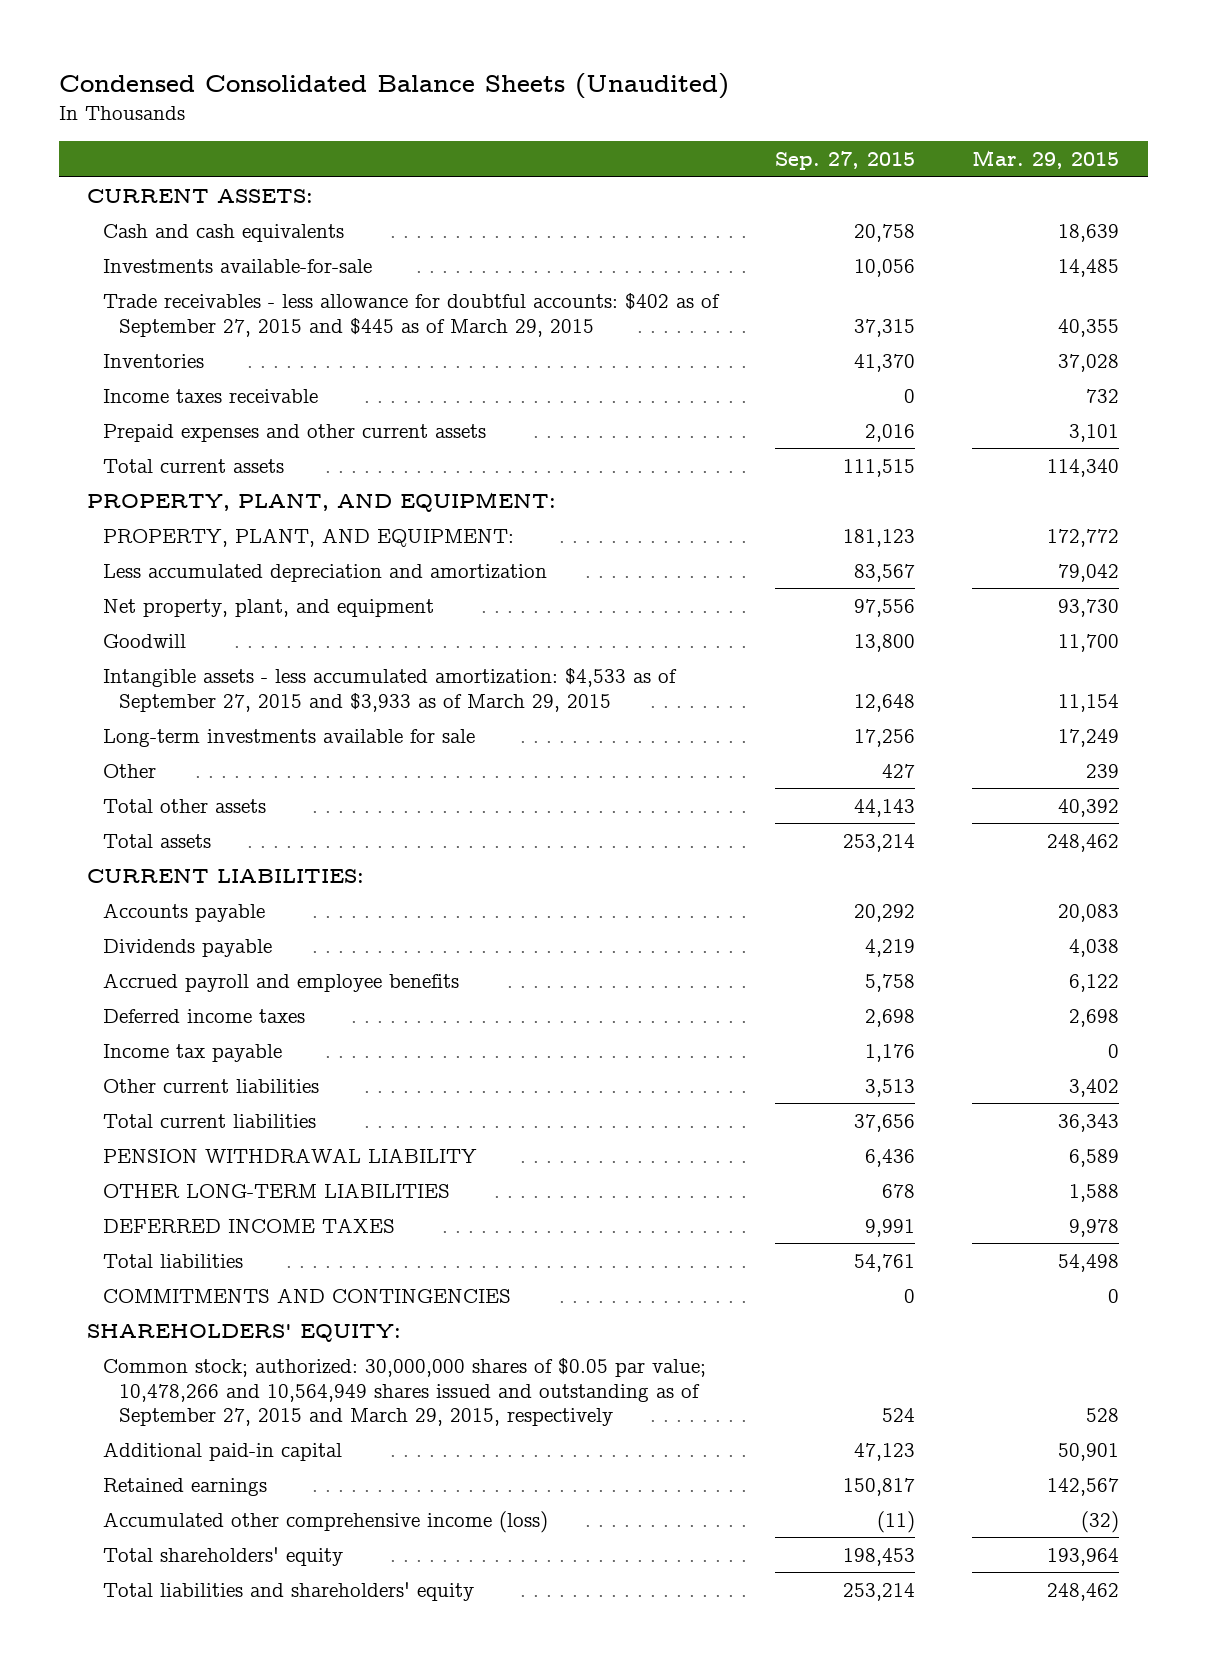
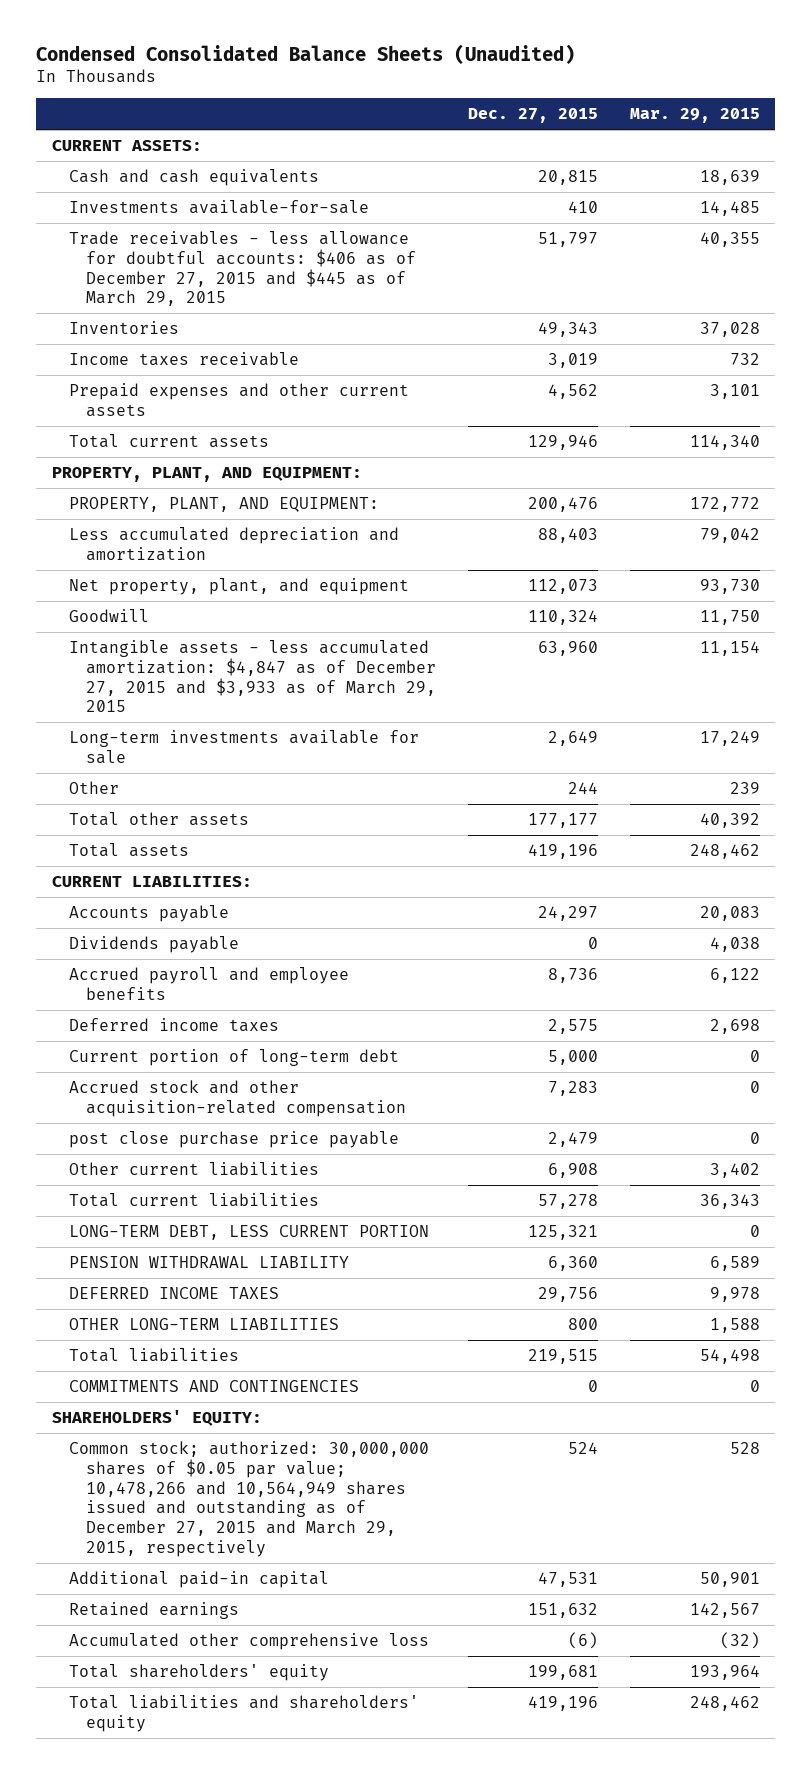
- | Sep. 27, 2015 | Mar. 29, 2015
+ | Dec. 27, 2015 | Mar. 29, 2015
- Trade receivables - less allowance for doubtful accounts: $402 as of September 27, 2015 and $445 as of March 29, 2015 | 37,315 | 40,355
+ Trade receivables - less allowance for doubtful accounts: $406 as of December 27, 2015 and $445 as of March 29, 2015 | 51,797 | 40,355
- Goodwill | 13,800 | 11,700
- Intangible assets - less accumulated amortization: $4,533 as of September 27, 2015 and $3,933 as of March 29, 2015 | 12,648 | 11,154
+ Goodwill | 110,324 | 11,750
+ Intangible assets - less accumulated amortization: $4,847 as of December 27, 2015 and $3,933 as of March 29, 2015 | 63,960 | 11,154
- Income tax payable | 1,176 | 0
+ Current portion of long-term debt | 5,000 | 0
+ Accrued stock and other acquisition-related compensation | 7,283 | 0
+ post close purchase price payable | 2,479 | 0
+ LONG-TERM DEBT, LESS CURRENT PORTION | 125,321 | 0
moved down: OTHER LONG-TERM LIABILITIES | 800 | 1,588
- Common stock; authorized: 30,000,000 shares of $0.05 par value; 10,478,266 and 10,564,949 shares issued and outstanding as of September 27, 2015 and March 29, 2015, respectively | 524 | 528
+ Common stock; authorized: 30,000,000 shares of $0.05 par value; 10,478,266 and 10,564,949 shares issued and outstanding as of December 27, 2015 and March 29, 2015, respectively | 524 | 528
- Accumulated other comprehensive income (loss) | (11) | (32)
+ Accumulated other comprehensive loss | (6) | (32)

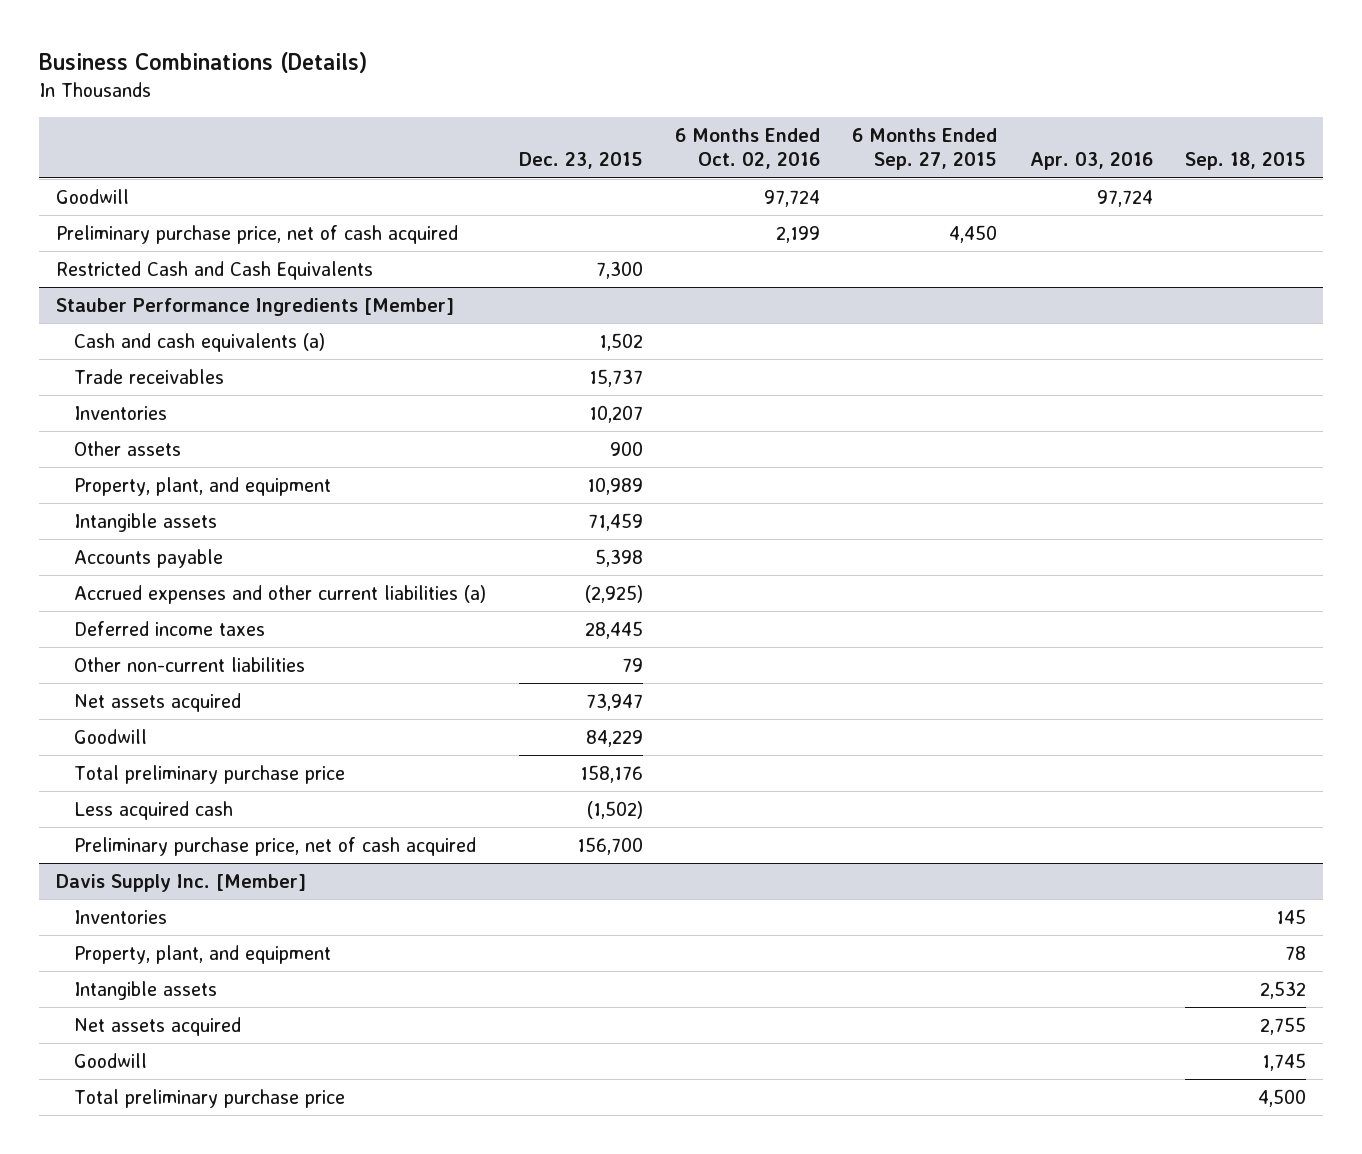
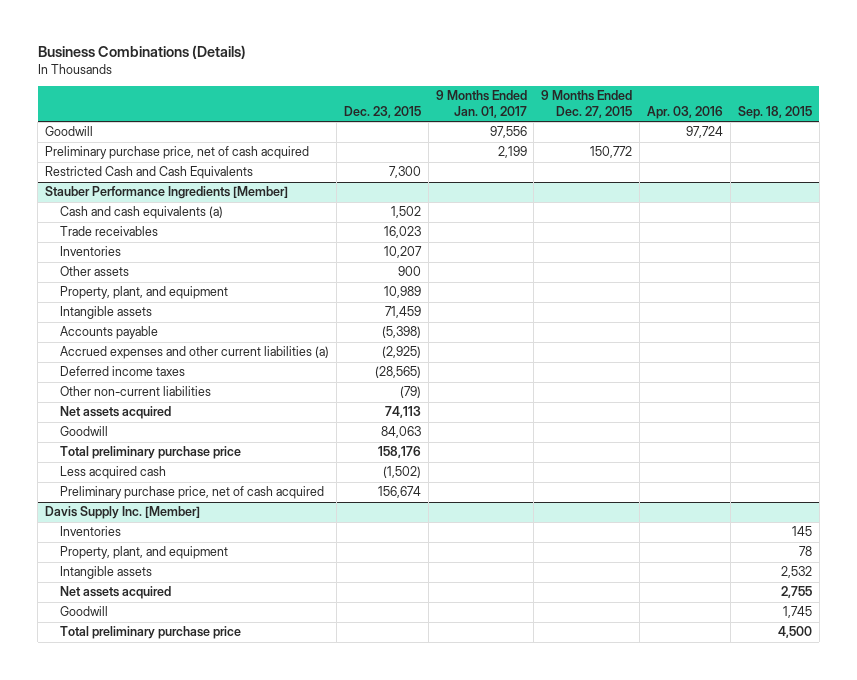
- | Dec. 23, 2015 | 6 Months Ended Oct. 02, 2016 | 6 Months Ended Sep. 27, 2015 | Apr. 03, 2016 | Sep. 18, 2015
+ | Dec. 23, 2015 | 9 Months Ended Jan. 01, 2017 | 9 Months Ended Dec. 27, 2015 | Apr. 03, 2016 | Sep. 18, 2015
@ Stauber Performance Ingredients [Member]
- Trade receivables | 15,737 | | | |
+ Trade receivables | 16,023 | | | |
- Accounts payable | 5,398 | | | |
+ Accounts payable | (5,398) | | | |
- Deferred income taxes | 28,445 | | | |
- Other non-current liabilities | 79 | | | |
- Net assets acquired | 73,947 | | | |
- Goodwill | 84,229 | | | |
+ Deferred income taxes | (28,565) | | | |
+ Other non-current liabilities | (79) | | | |
+ Net assets acquired | 74,113 | | | |
+ Goodwill | 84,063 | | | |
- Preliminary purchase price, net of cash acquired | 156,700 | | | |
+ Preliminary purchase price, net of cash acquired | 156,674 | | | |

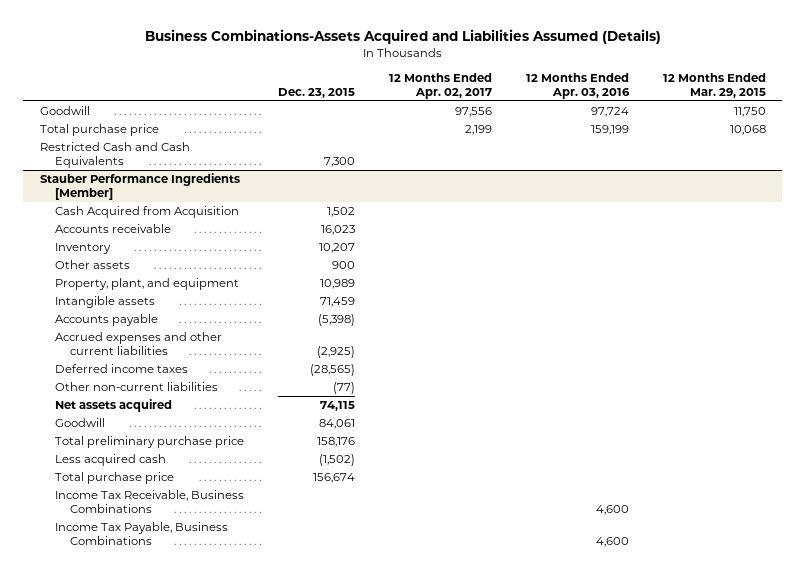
- Business Combinations (Details)
+ Business Combinations-Assets Acquired and Liabilities Assumed (Details)
- | Dec. 23, 2015 | 9 Months Ended Jan. 01, 2017 | 9 Months Ended Dec. 27, 2015 | Apr. 03, 2016 | Sep. 18, 2015
+ | Dec. 23, 2015 | 12 Months Ended Apr. 02, 2017 | 12 Months Ended Apr. 03, 2016 | 12 Months Ended Mar. 29, 2015
- Preliminary purchase price, net of cash acquired | | 2,199 | 150,772 | |
+ Total purchase price | | 2,199 | 159,199 | 10,068
@ Stauber Performance Ingredients [Member]
- Cash and cash equivalents (a) | 1,502 | | | |
- Trade receivables | 16,023 | | | |
- Inventories | 10,207 | | | |
+ Cash Acquired from Acquisition | 1,502 | | |
+ Accounts receivable | 16,023 | | |
+ Inventory | 10,207 | | |
- Accrued expenses and other current liabilities (a) | (2,925) | | | |
+ Accrued expenses and other current liabilities | (2,925) | | |
- Other non-current liabilities | (79) | | | |
- Net assets acquired | 74,113 | | | |
- Goodwill | 84,063 | | | |
+ Other non-current liabilities | (77) | | |
+ Net assets acquired | 74,115 | | |
+ Goodwill | 84,061 | | |
- Preliminary purchase price, net of cash acquired | 156,674 | | | |
- Davis Supply Inc. [Member]
- Inventories | | | | | 145
- Property, plant, and equipment | | | | | 78
- Intangible assets | | | | | 2,532
- Net assets acquired | | | | | 2,755
- Goodwill | | | | | 1,745
- Total preliminary purchase price | | | | | 4,500
@ Stauber Performance Ingredients [Member]
+ Total purchase price | 156,674 | | |
+ Income Tax Receivable, Business Combinations | | | 4,600 |
+ Income Tax Payable, Business Combinations | | | 4,600 |

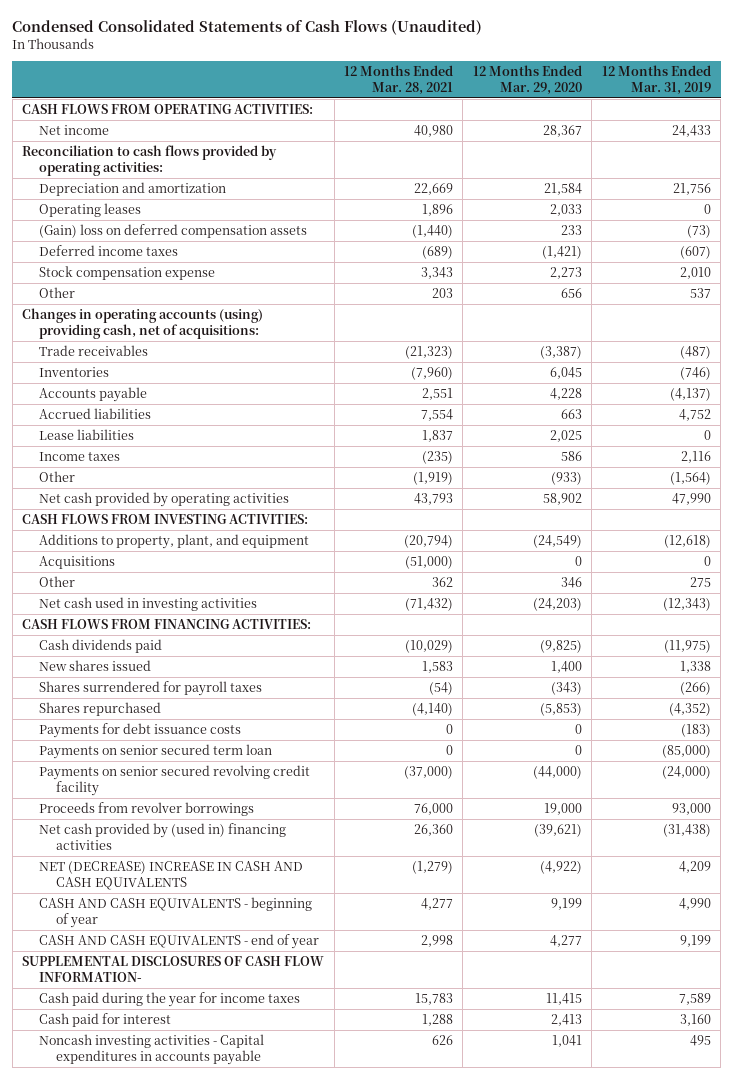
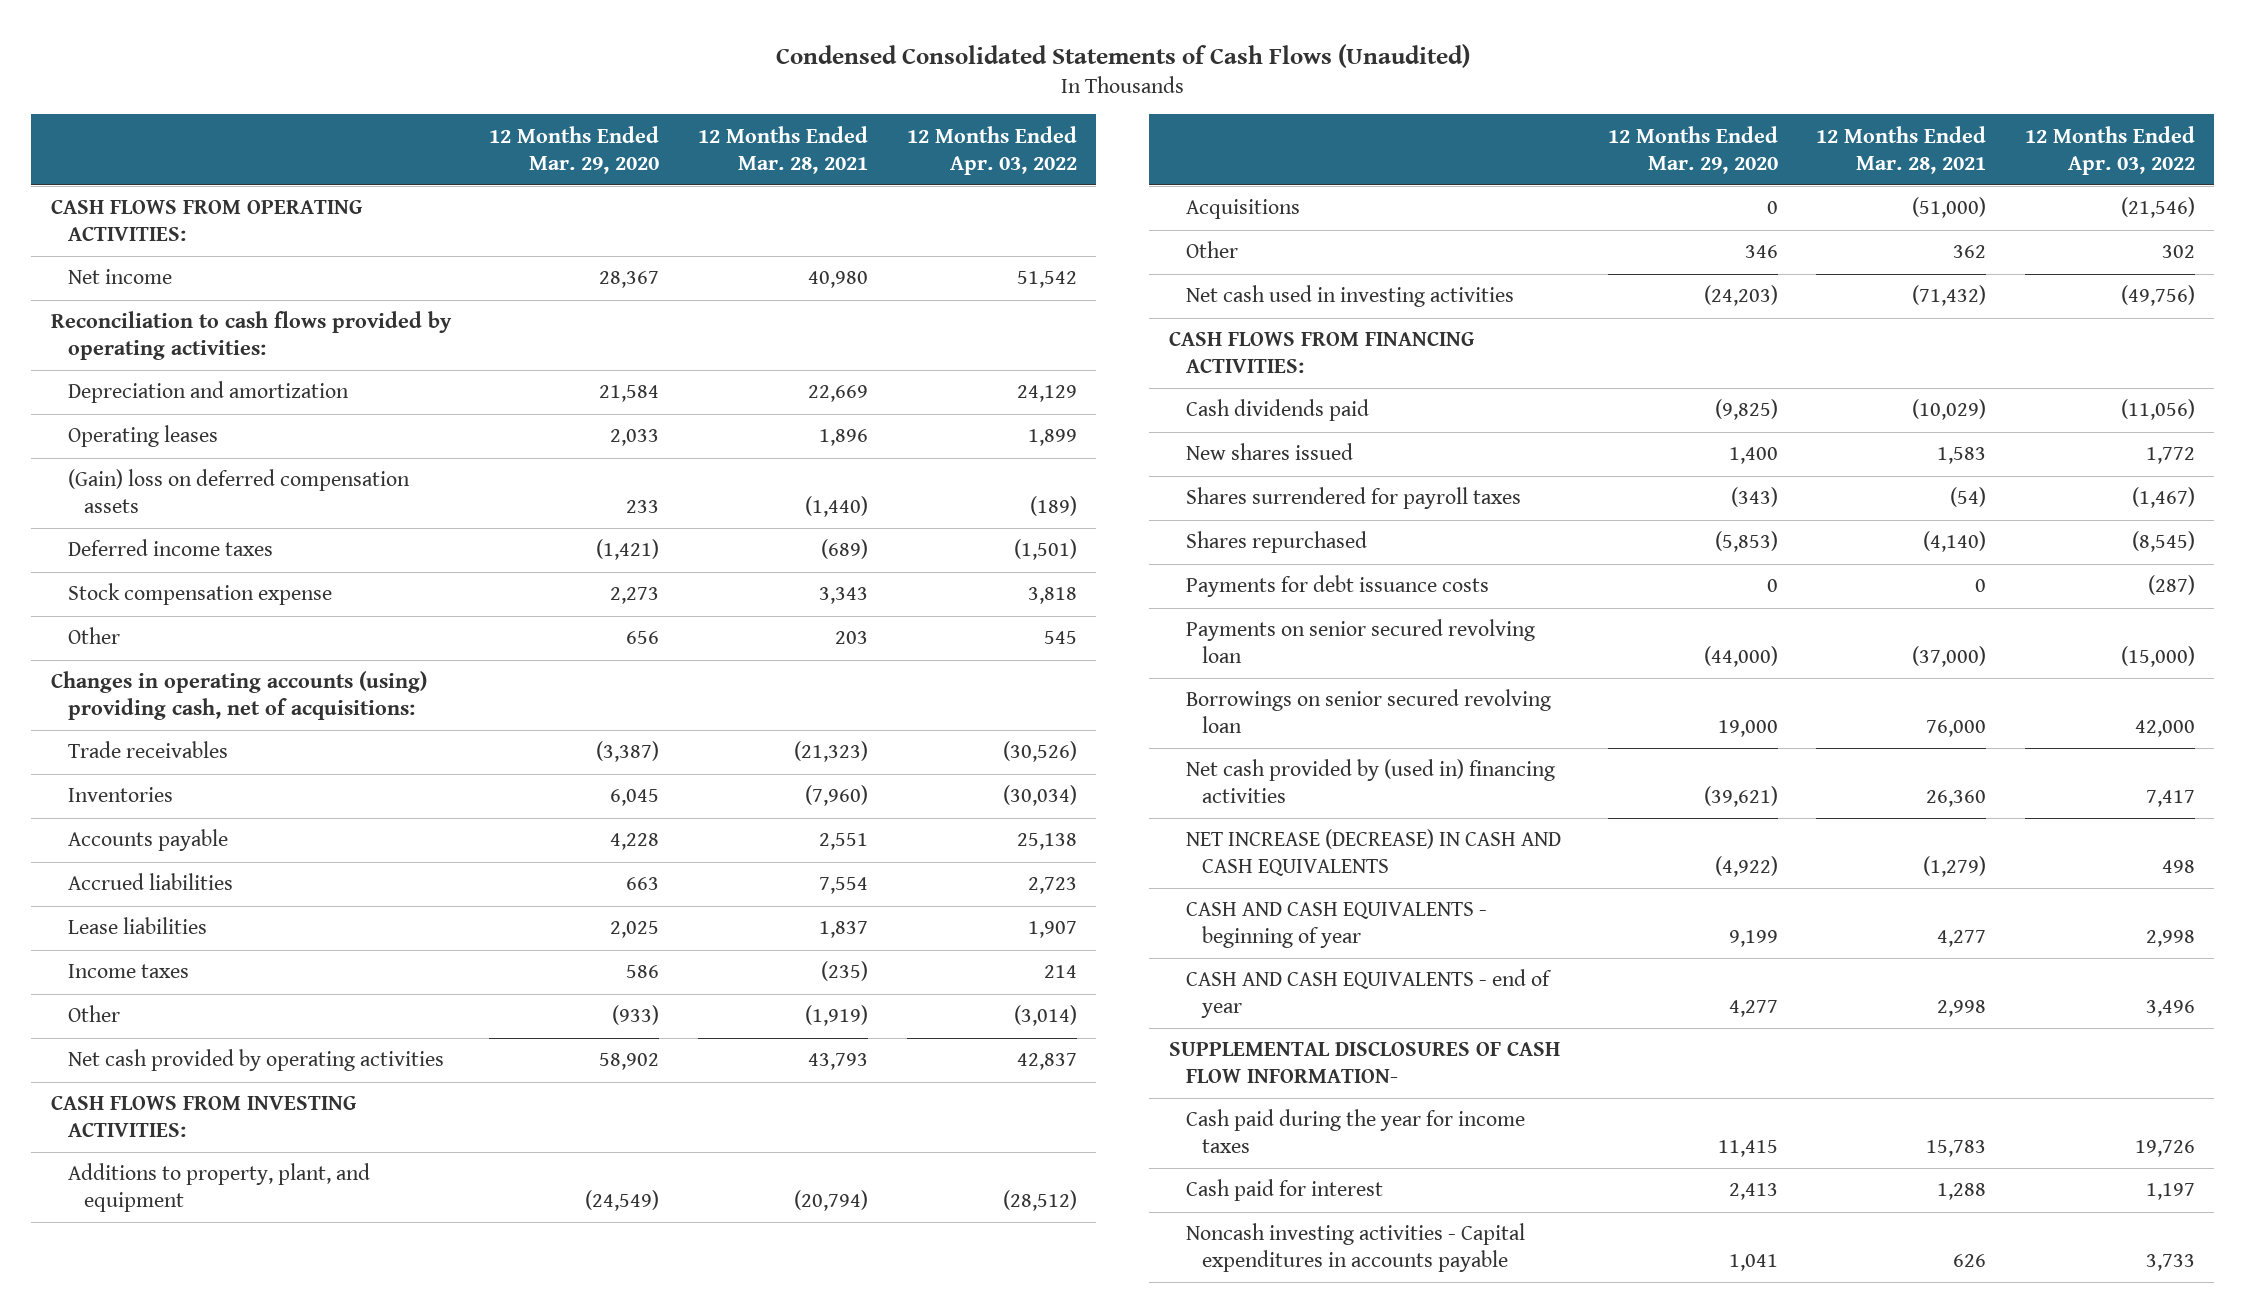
- | 12 Months Ended Mar. 28, 2021 | 12 Months Ended Mar. 29, 2020 | 12 Months Ended Mar. 31, 2019
+ | 12 Months Ended Mar. 29, 2020 | 12 Months Ended Mar. 28, 2021 | 12 Months Ended Apr. 03, 2022
- Payments on senior secured term loan | 0 | 0 | (85,000)
- Payments on senior secured revolving credit facility | (37,000) | (44,000) | (24,000)
- Proceeds from revolver borrowings | 76,000 | 19,000 | 93,000
+ Payments on senior secured revolving loan | (44,000) | (37,000) | (15,000)
+ Borrowings on senior secured revolving loan | 19,000 | 76,000 | 42,000
- NET (DECREASE) INCREASE IN CASH AND CASH EQUIVALENTS | (1,279) | (4,922) | 4,209
+ NET INCREASE (DECREASE) IN CASH AND CASH EQUIVALENTS | (4,922) | (1,279) | 498

